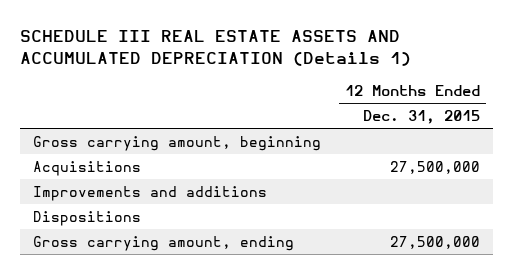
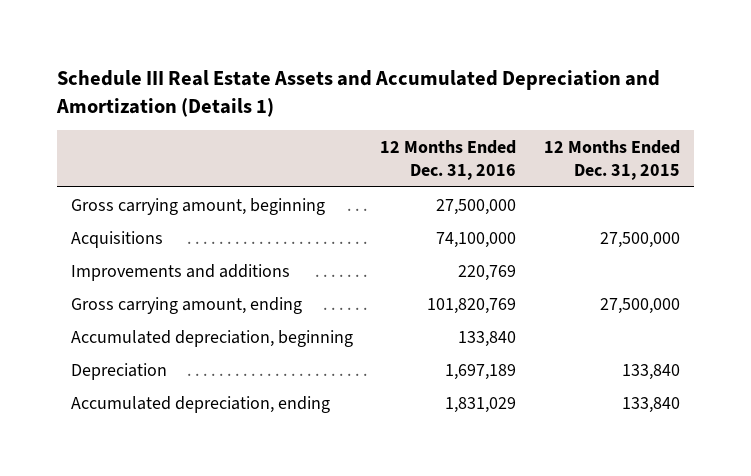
- SCHEDULE III REAL ESTATE ASSETS AND ACCUMULATED DEPRECIATION (Details 1)
+ Schedule III Real Estate Assets and Accumulated Depreciation and Amortization (Details 1)
- | 12 Months Ended Dec. 31, 2015
+ | 12 Months Ended Dec. 31, 2016 | 12 Months Ended Dec. 31, 2015
- Dispositions
+ Accumulated depreciation, beginning | 133,840 |
+ Depreciation | 1,697,189 | 133,840
+ Accumulated depreciation, ending | 1,831,029 | 133,840

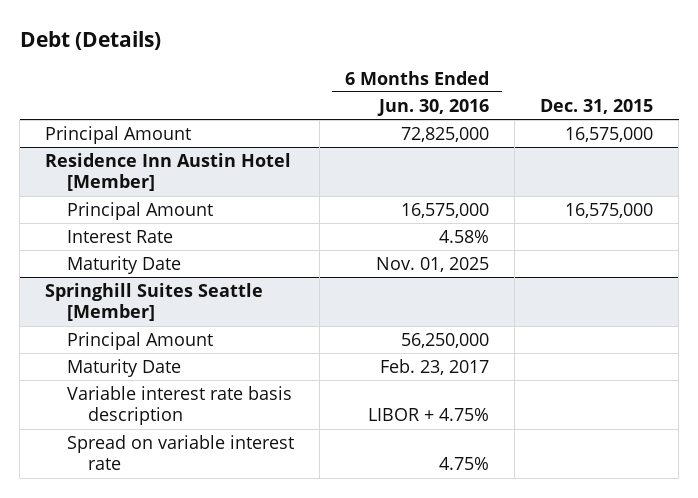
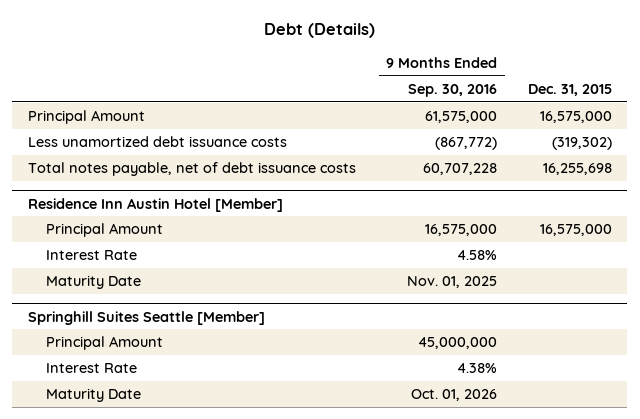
- | 6 Months Ended Jun. 30, 2016 | Dec. 31, 2015
+ | 9 Months Ended Sep. 30, 2016 | Dec. 31, 2015
+ Less unamortized debt issuance costs | (867,772) | (319,302)
+ Total notes payable, net of debt issuance costs | 60,707,228 | 16,255,698
@ Springhill Suites Seattle [Member]
+ Interest Rate | 4.38% |
- Variable interest rate basis description | LIBOR + 4.75% |
- Spread on variable interest rate | 4.75% |

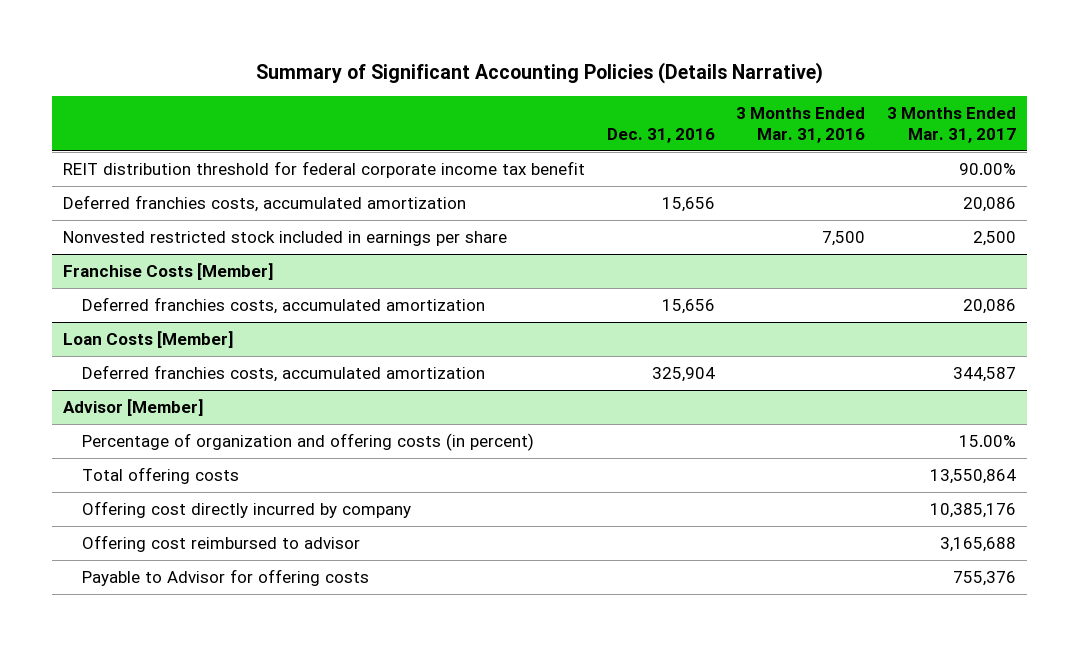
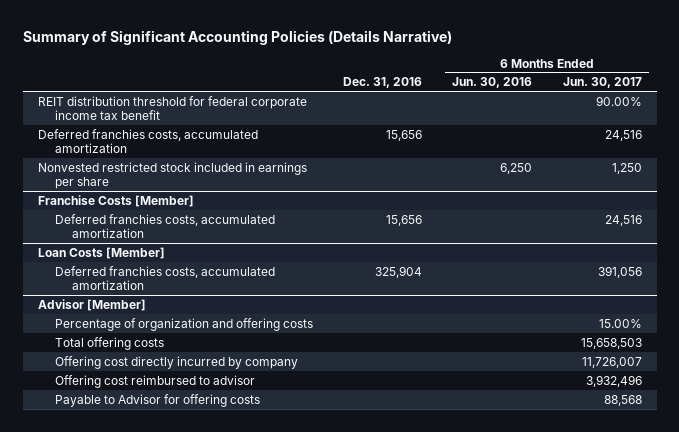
- | Dec. 31, 2016 | 3 Months Ended Mar. 31, 2016 | 3 Months Ended Mar. 31, 2017
+ | Dec. 31, 2016 | 6 Months Ended Jun. 30, 2016 | 6 Months Ended Jun. 30, 2017
@ Advisor [Member]
- Percentage of organization and offering costs (in percent) | | | 15.00%
+ Percentage of organization and offering costs | | | 15.00%

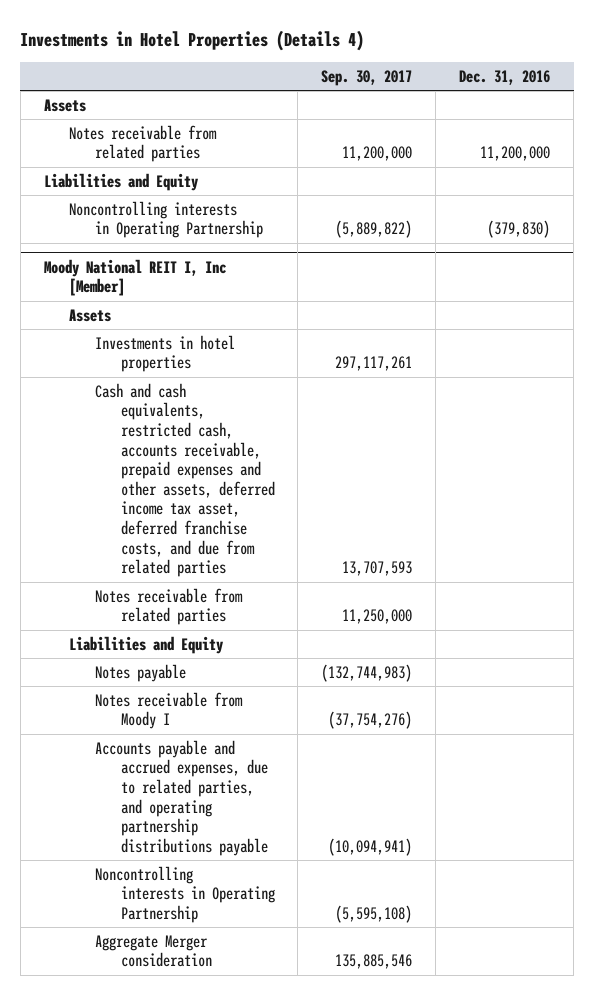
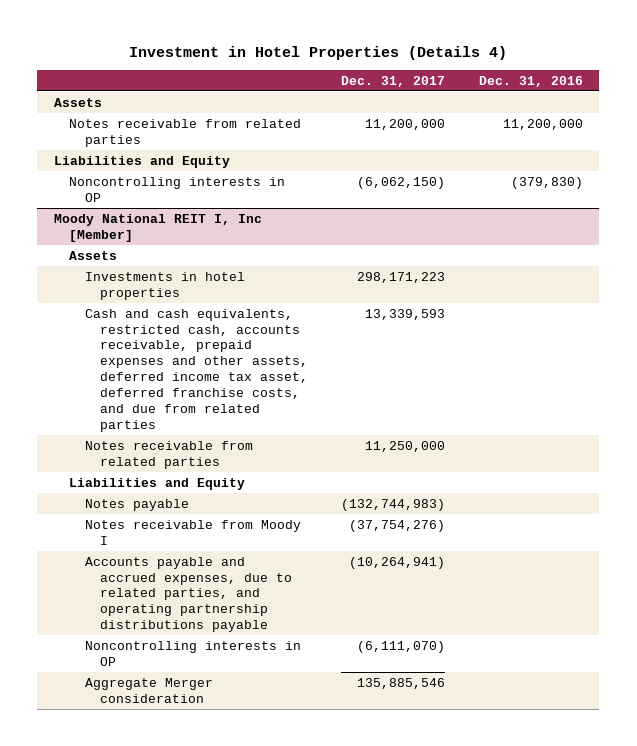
- Investments in Hotel Properties (Details 4)
+ Investment in Hotel Properties (Details 4)
- | Sep. 30, 2017 | Dec. 31, 2016
+ | Dec. 31, 2017 | Dec. 31, 2016
- Noncontrolling interests in Operating Partnership | (5,889,822) | (379,830)
+ Noncontrolling interests in OP | (6,062,150) | (379,830)
@ Moody National REIT I, Inc [Member]
- Noncontrolling interests in Operating Partnership | (5,595,108) |
+ Noncontrolling interests in OP | (6,111,070) |

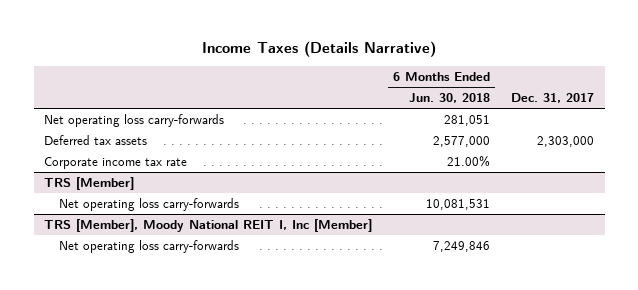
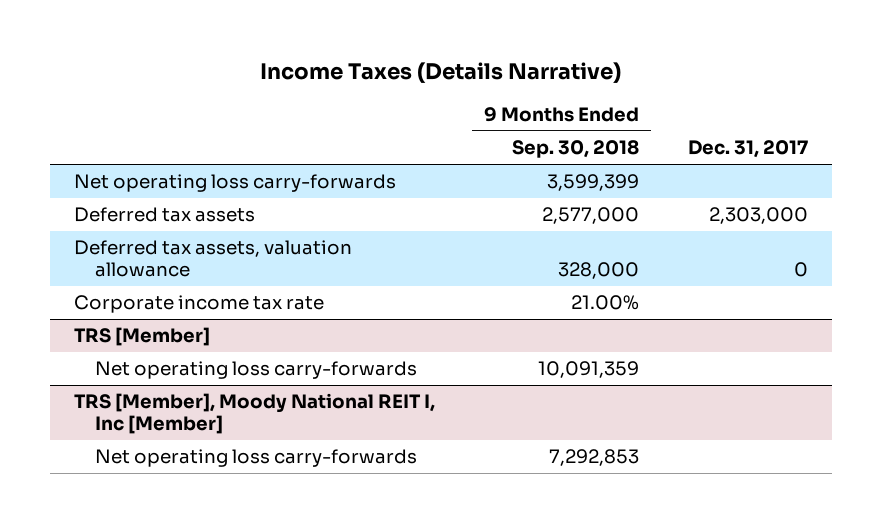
- | 6 Months Ended Jun. 30, 2018 | Dec. 31, 2017
+ | 9 Months Ended Sep. 30, 2018 | Dec. 31, 2017
+ Deferred tax assets, valuation allowance | 328,000 | 0

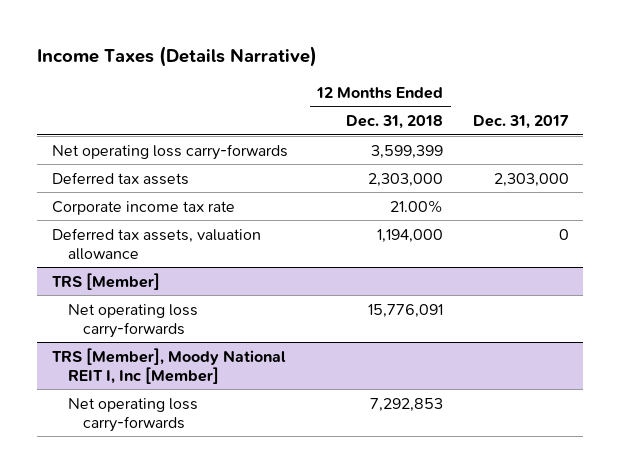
- | 9 Months Ended Sep. 30, 2018 | Dec. 31, 2017
+ | 12 Months Ended Dec. 31, 2018 | Dec. 31, 2017
moved down: Deferred tax assets, valuation allowance | 1,194,000 | 0

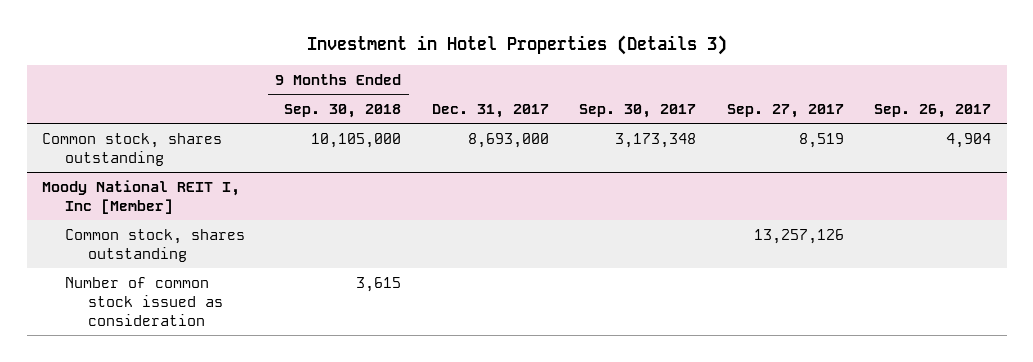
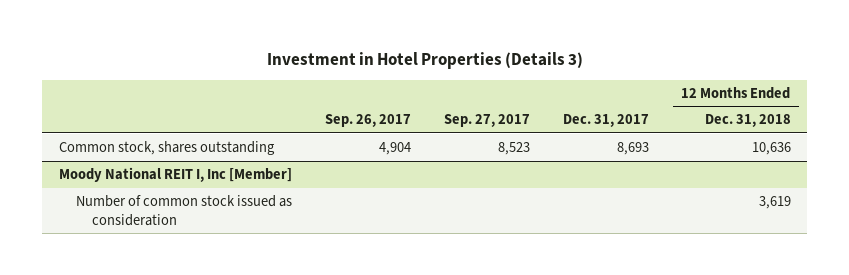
- | 9 Months Ended Sep. 30, 2018 | Dec. 31, 2017 | Sep. 30, 2017 | Sep. 27, 2017 | Sep. 26, 2017
+ | Sep. 26, 2017 | Sep. 27, 2017 | Dec. 31, 2017 | 12 Months Ended Dec. 31, 2018
- Common stock, shares outstanding | 10,105,000 | 8,693,000 | 3,173,348 | 8,519 | 4,904
+ Common stock, shares outstanding | 4,904 | 8,523 | 8,693 | 10,636
@ Moody National REIT I, Inc [Member]
- Common stock, shares outstanding | | | | 13,257,126 |

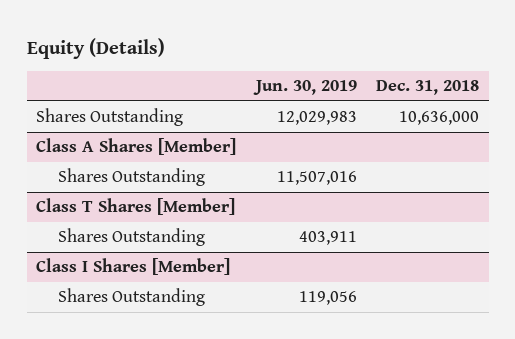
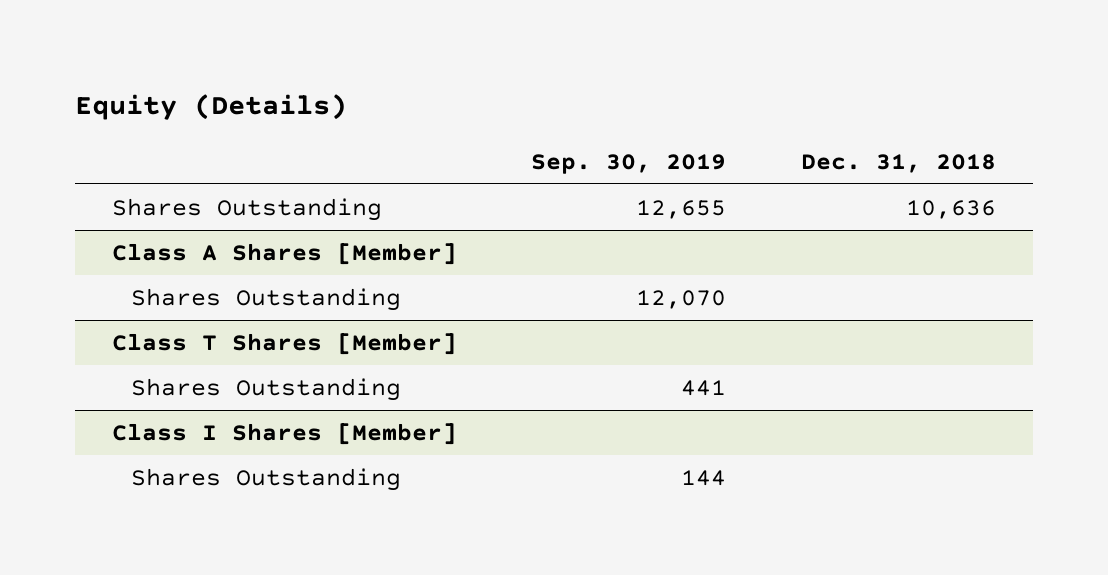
- | Jun. 30, 2019 | Dec. 31, 2018
+ | Sep. 30, 2019 | Dec. 31, 2018
- Shares Outstanding | 12,029,983 | 10,636,000
+ Shares Outstanding | 12,655 | 10,636

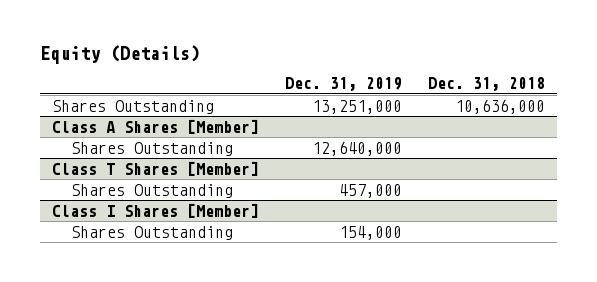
- | Sep. 30, 2019 | Dec. 31, 2018
+ | Dec. 31, 2019 | Dec. 31, 2018
- Shares Outstanding | 12,655 | 10,636
+ Shares Outstanding | 13,251,000 | 10,636,000

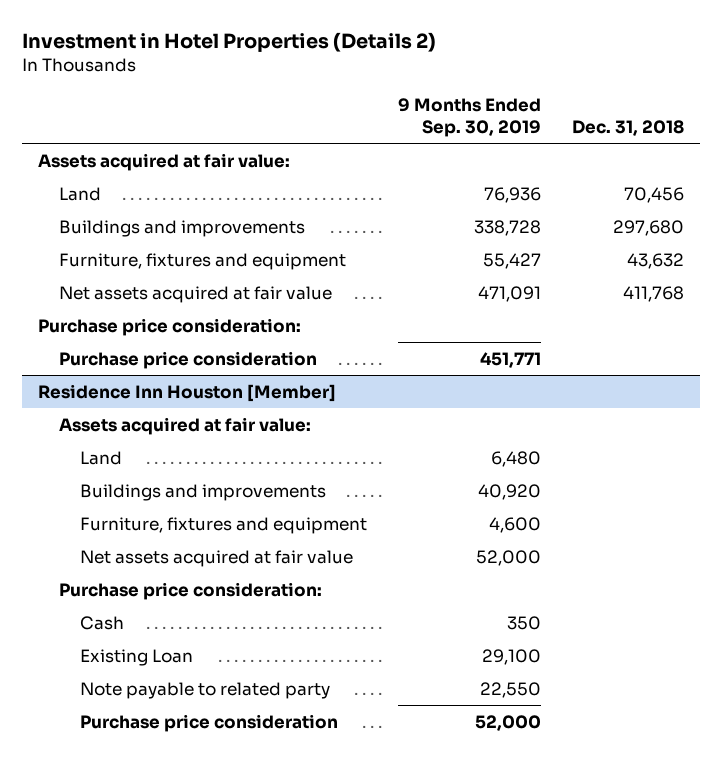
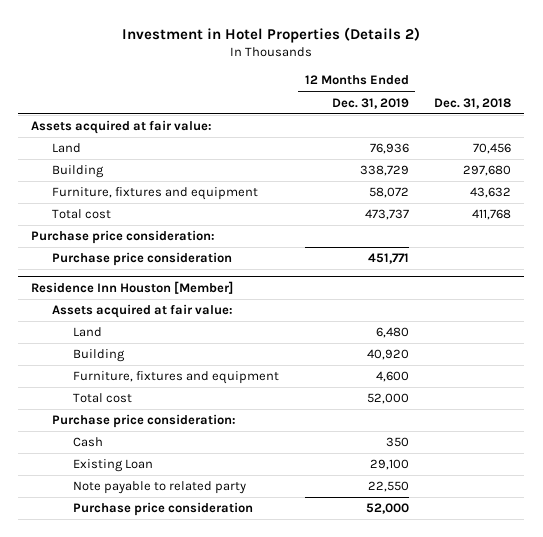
- | 9 Months Ended Sep. 30, 2019 | Dec. 31, 2018
+ | 12 Months Ended Dec. 31, 2019 | Dec. 31, 2018
- Buildings and improvements | 338,728 | 297,680
+ Building | 338,729 | 297,680
- Net assets acquired at fair value | 471,091 | 411,768
+ Total cost | 473,737 | 411,768
@ Residence Inn Houston [Member]
- Buildings and improvements | 40,920 |
+ Building | 40,920 |
- Net assets acquired at fair value | 52,000 |
+ Total cost | 52,000 |

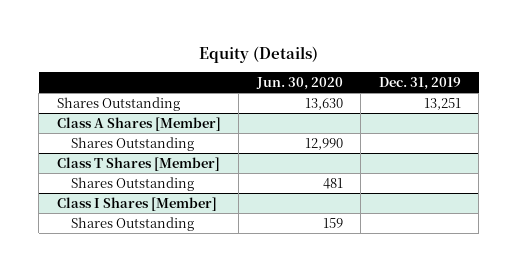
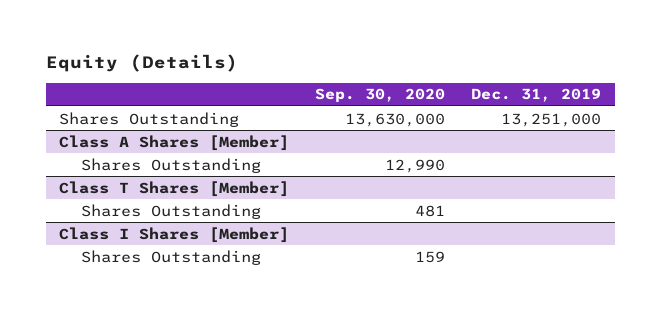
- | Jun. 30, 2020 | Dec. 31, 2019
+ | Sep. 30, 2020 | Dec. 31, 2019
- Shares Outstanding | 13,630 | 13,251
+ Shares Outstanding | 13,630,000 | 13,251,000

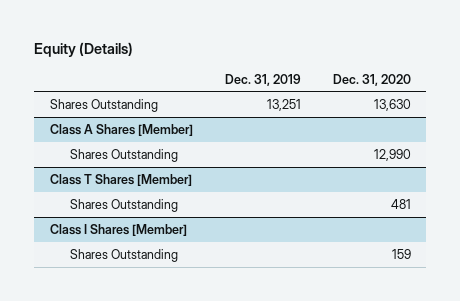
- | Sep. 30, 2020 | Dec. 31, 2019
+ | Dec. 31, 2019 | Dec. 31, 2020
- Shares Outstanding | 13,630,000 | 13,251,000
+ Shares Outstanding | 13,251 | 13,630

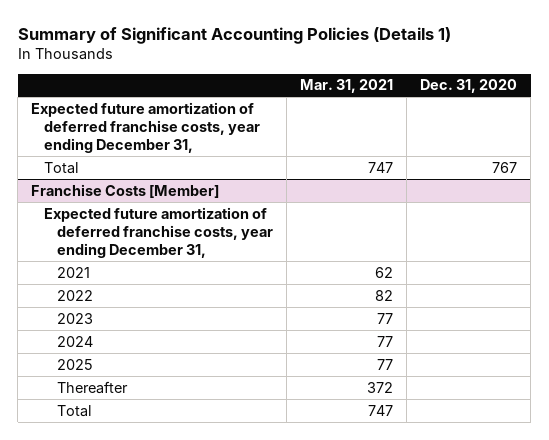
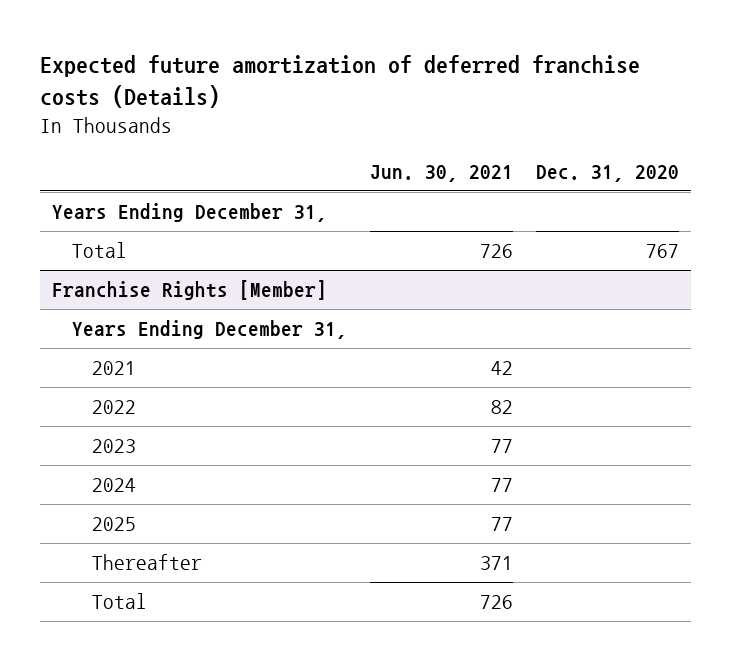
- Summary of Significant Accounting Policies (Details 1)
+ Expected future amortization of deferred franchise costs (Details)
- | Mar. 31, 2021 | Dec. 31, 2020
+ | Jun. 30, 2021 | Dec. 31, 2020
- Expected future amortization of deferred franchise costs, year ending December 31,
+ Years Ending December 31,
- Franchise Costs [Member]
- Expected future amortization of deferred franchise costs, year ending December 31,
+ Franchise Rights [Member]
+ Years Ending December 31,

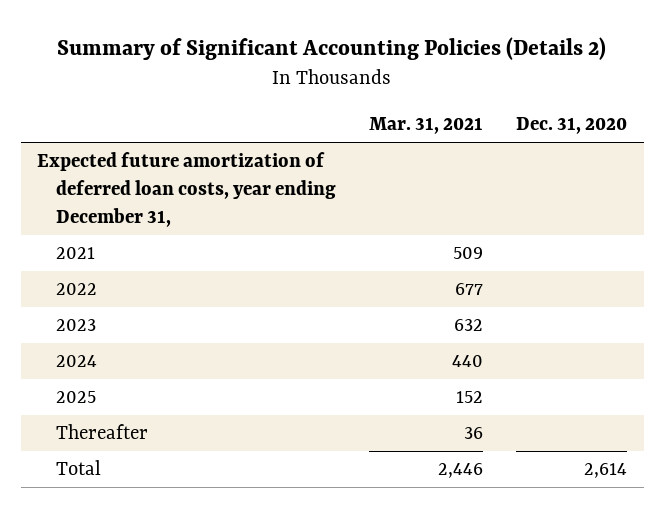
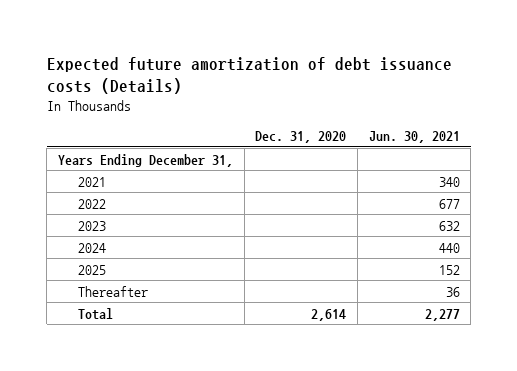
- Summary of Significant Accounting Policies (Details 2)
+ Expected future amortization of debt issuance costs (Details)
- | Mar. 31, 2021 | Dec. 31, 2020
+ | Dec. 31, 2020 | Jun. 30, 2021
- Expected future amortization of deferred loan costs, year ending December 31,
+ Years Ending December 31,

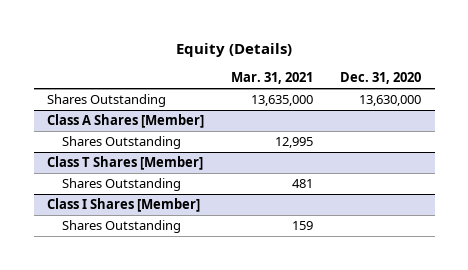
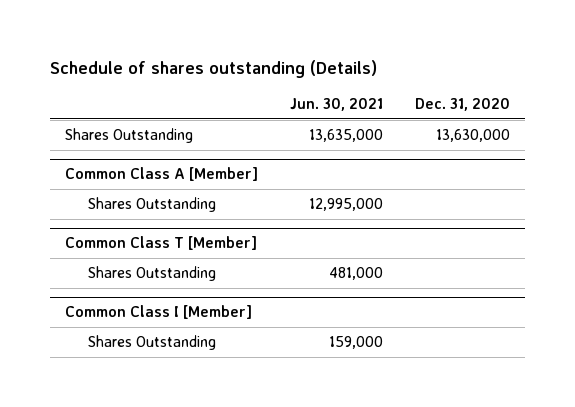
- Equity (Details)
+ Schedule of shares outstanding (Details)
- | Mar. 31, 2021 | Dec. 31, 2020
+ | Jun. 30, 2021 | Dec. 31, 2020
- Class A Shares [Member]
+ Common Class A [Member]
- Class T Shares [Member]
+ Common Class T [Member]
- Class I Shares [Member]
+ Common Class I [Member]

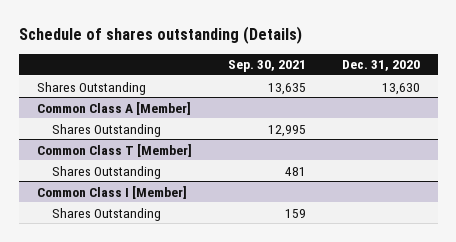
- | Jun. 30, 2021 | Dec. 31, 2020
+ | Sep. 30, 2021 | Dec. 31, 2020
- Shares Outstanding | 13,635,000 | 13,630,000
+ Shares Outstanding | 13,635 | 13,630

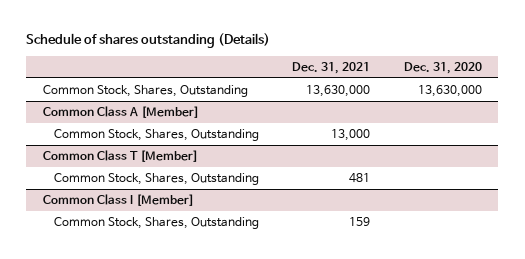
- | Sep. 30, 2021 | Dec. 31, 2020
+ | Dec. 31, 2021 | Dec. 31, 2020
- Shares Outstanding | 13,635 | 13,630
+ Common Stock, Shares, Outstanding | 13,630,000 | 13,630,000
@ Common Class A [Member]
- Shares Outstanding | 12,995 |
+ Common Stock, Shares, Outstanding | 13,000 |
@ Common Class T [Member]
- Shares Outstanding | 481 |
+ Common Stock, Shares, Outstanding | 481 |
@ Common Class I [Member]
- Shares Outstanding | 159 |
+ Common Stock, Shares, Outstanding | 159 |

